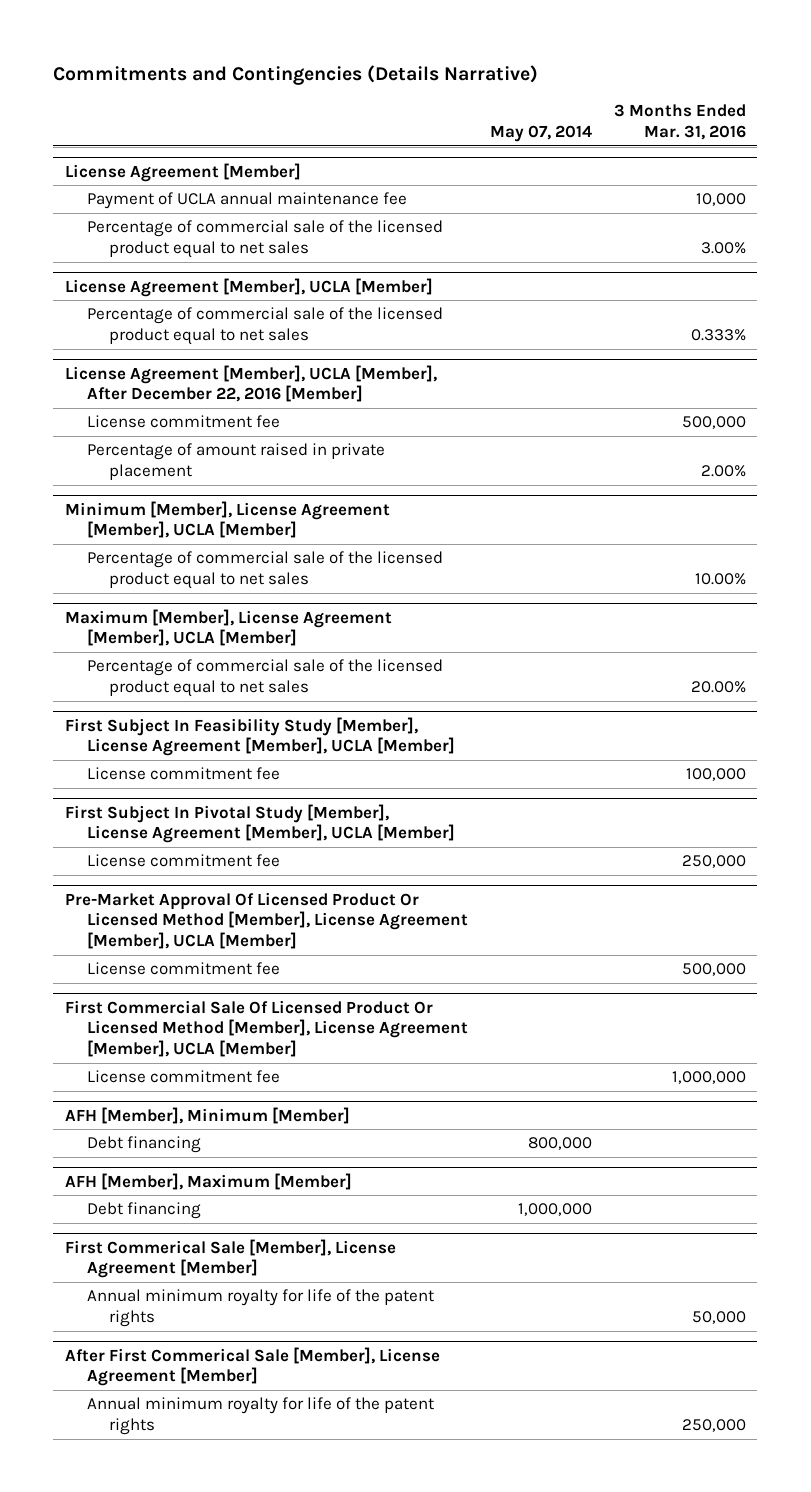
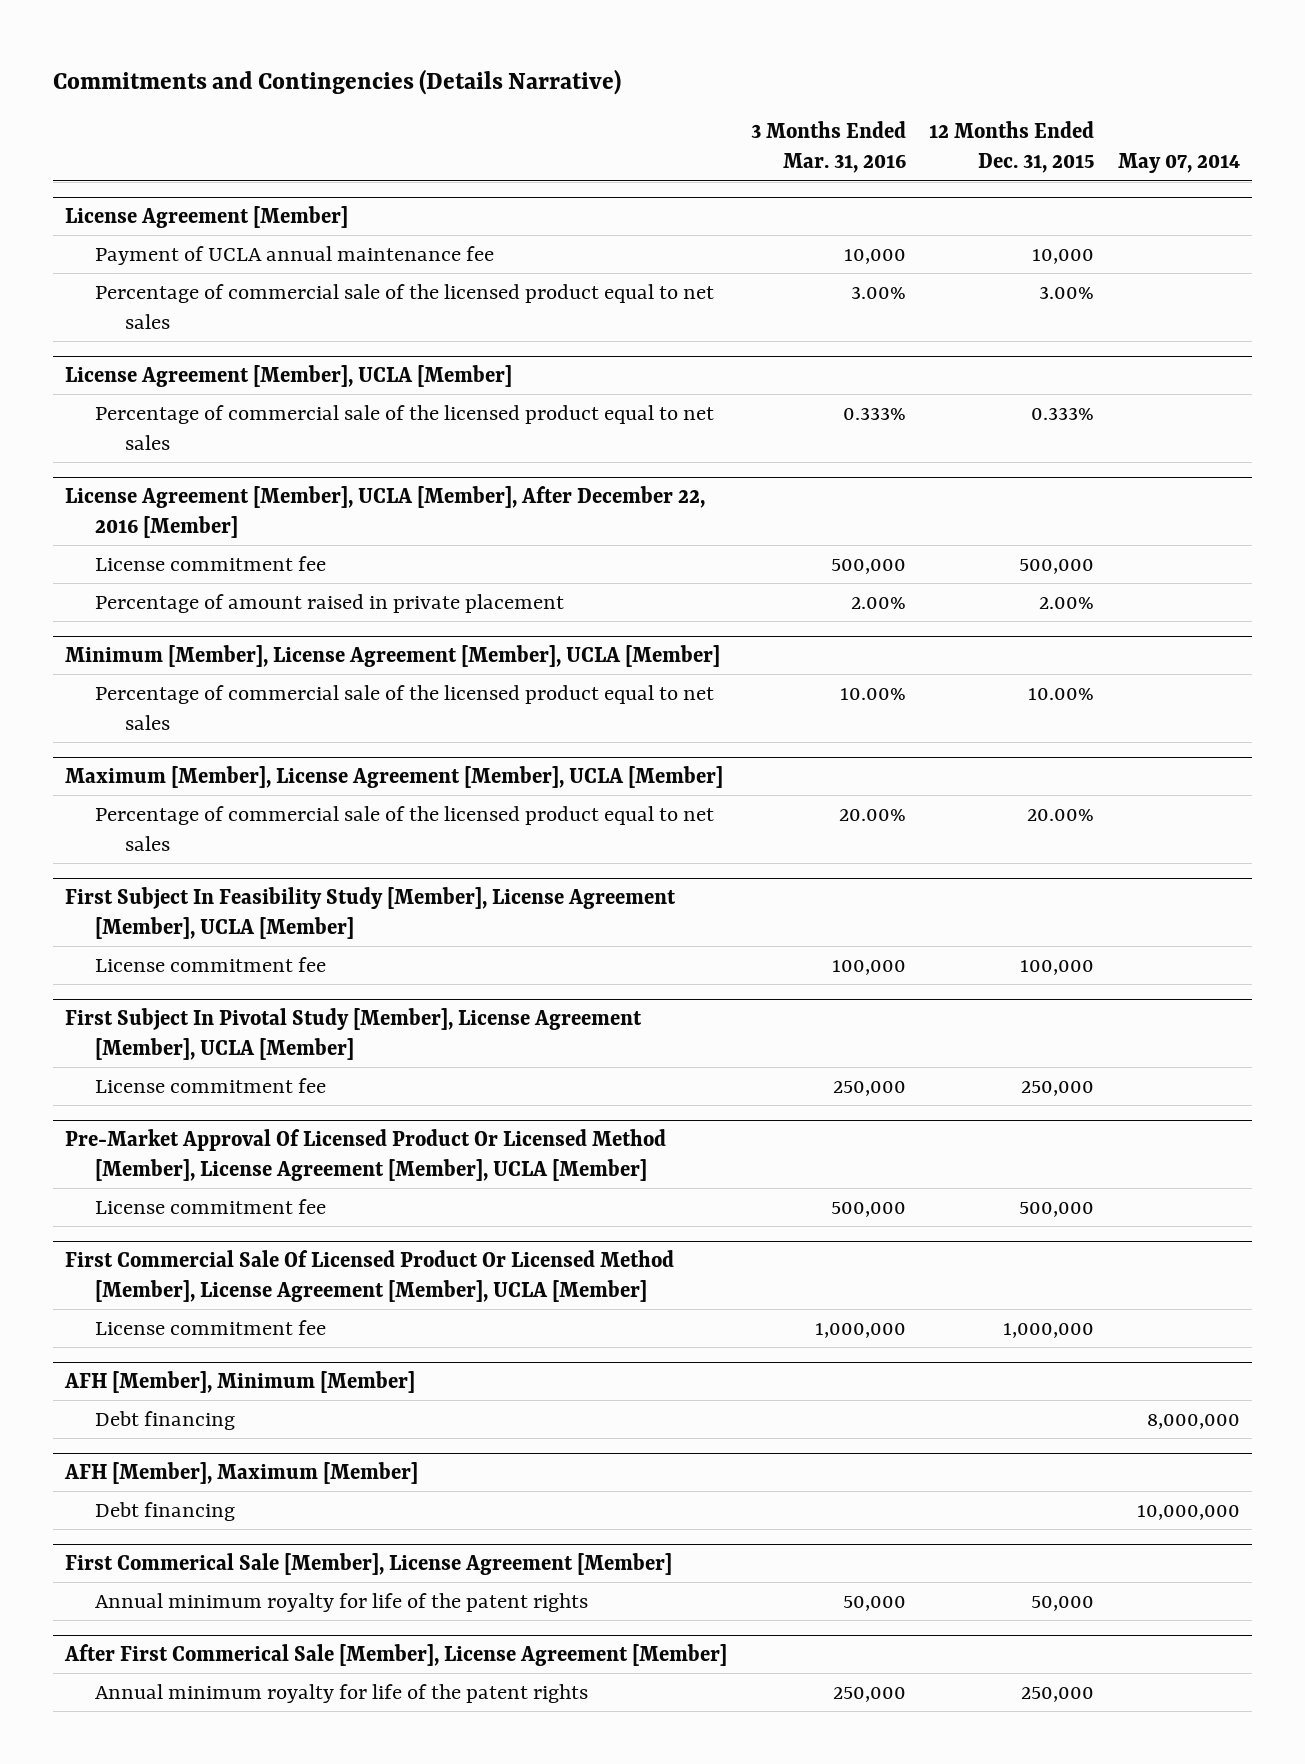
- | May 07, 2014 | 3 Months Ended Mar. 31, 2016
+ | 3 Months Ended Mar. 31, 2016 | 12 Months Ended Dec. 31, 2015 | May 07, 2014
@ AFH [Member], Minimum [Member]
- Debt financing | 800,000 |
+ Debt financing | | | 8,000,000
@ AFH [Member], Maximum [Member]
- Debt financing | 1,000,000 |
+ Debt financing | | | 10,000,000

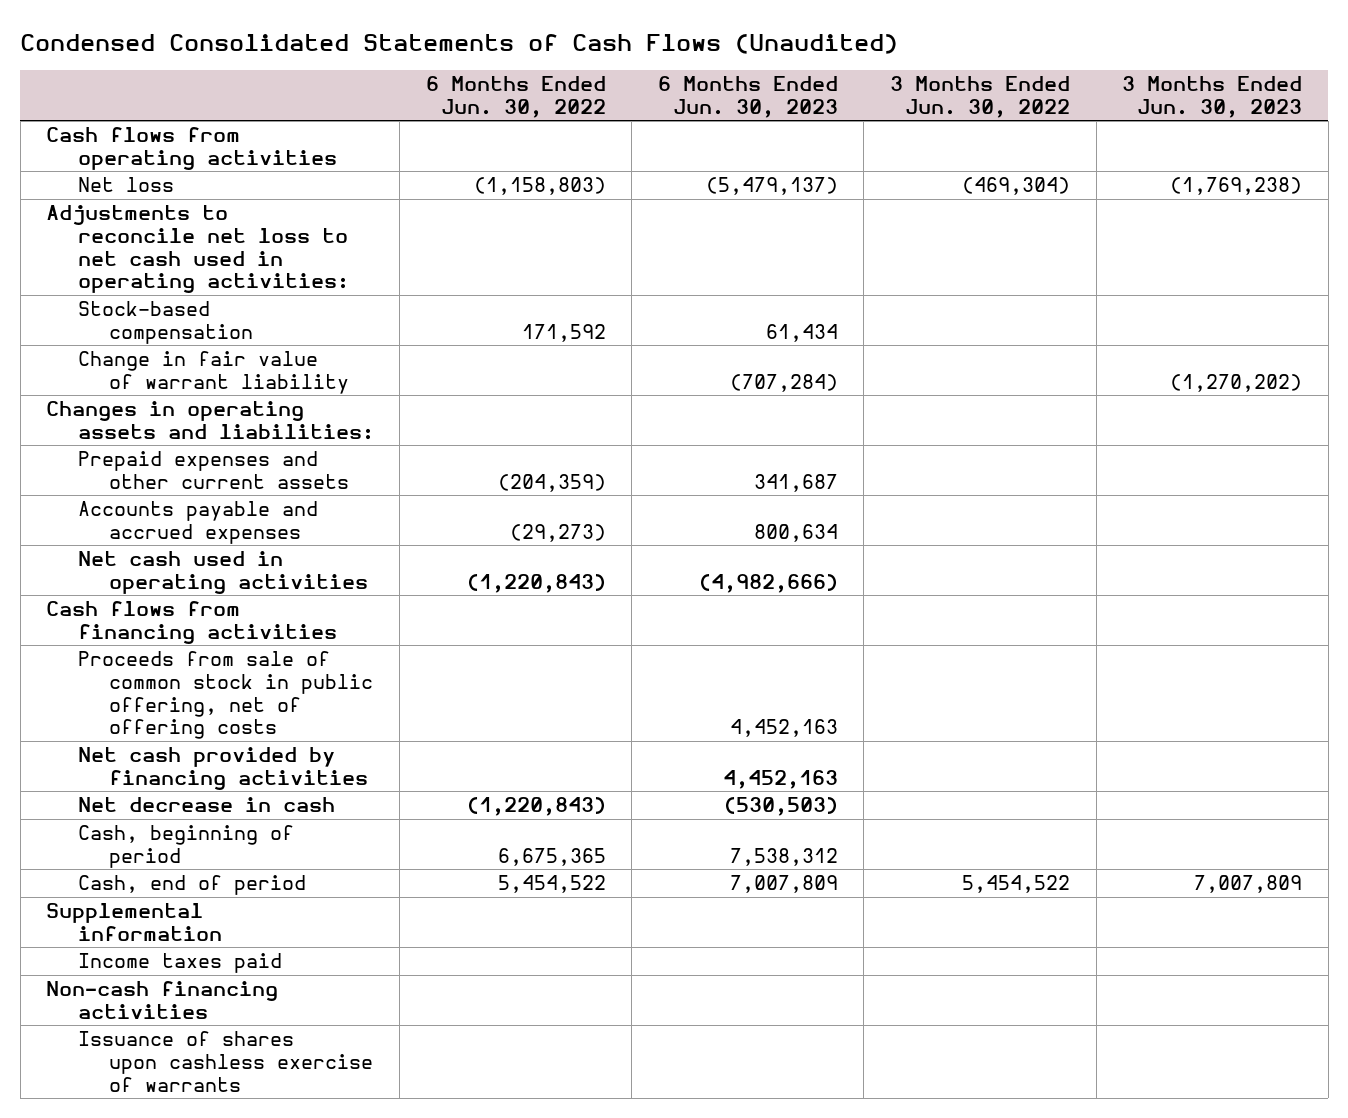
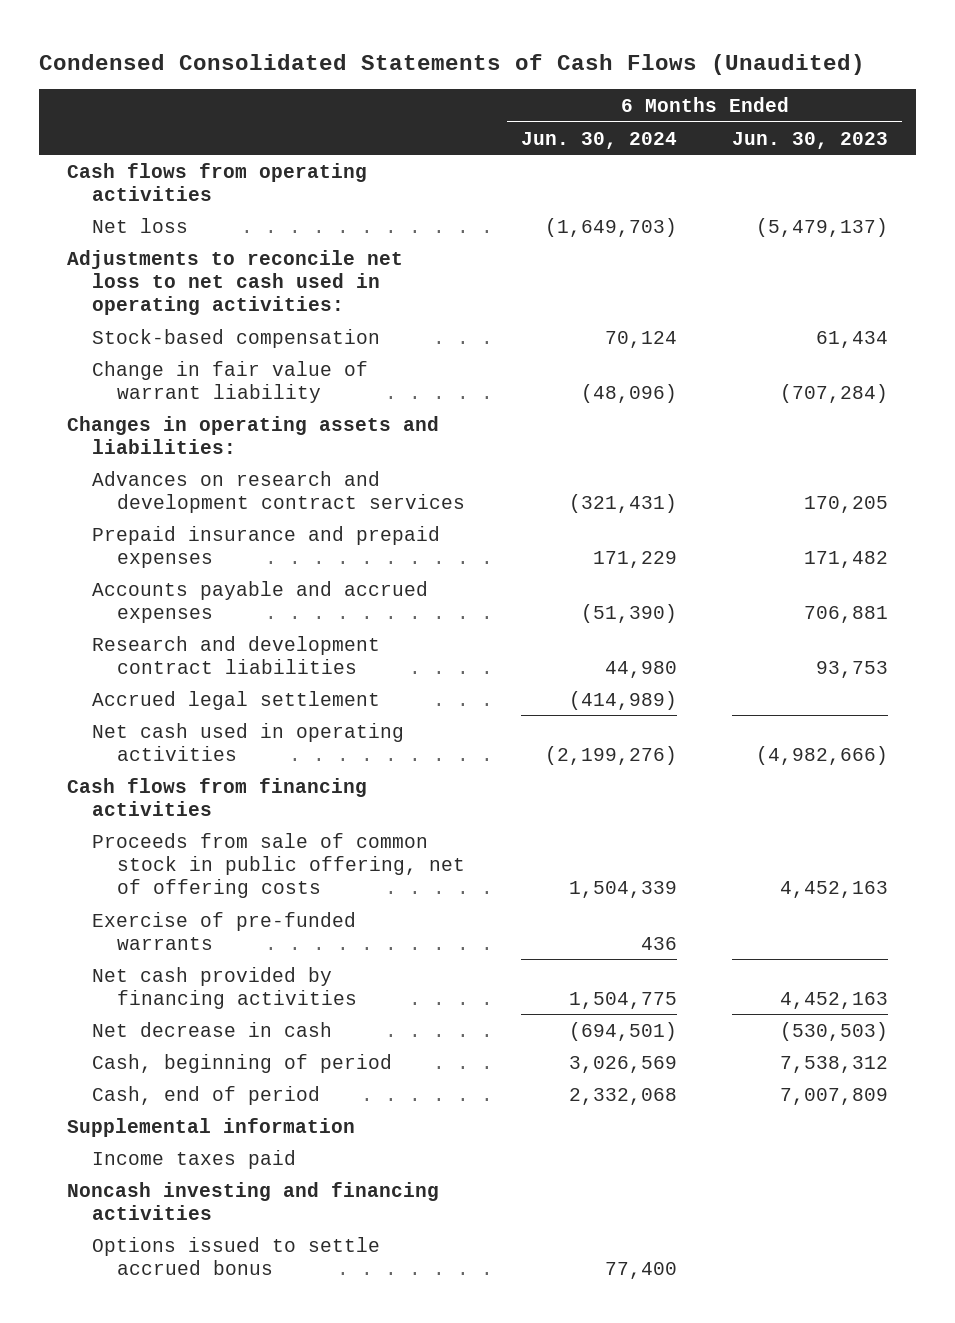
- | 6 Months Ended Jun. 30, 2022 | 6 Months Ended Jun. 30, 2023 | 3 Months Ended Jun. 30, 2022 | 3 Months Ended Jun. 30, 2023
+ | 6 Months Ended Jun. 30, 2024 | 6 Months Ended Jun. 30, 2023
- Prepaid expenses and other current assets | (204,359) | 341,687 | |
- Accounts payable and accrued expenses | (29,273) | 800,634 | |
+ Advances on research and development contract services | (321,431) | 170,205
+ Prepaid insurance and prepaid expenses | 171,229 | 171,482
+ Accounts payable and accrued expenses | (51,390) | 706,881
+ Research and development contract liabilities | 44,980 | 93,753
+ Accrued legal settlement | (414,989) |
+ Exercise of pre-funded warrants | 436 |
- Non-cash financing activities
- Issuance of shares upon cashless exercise of warrants
+ Noncash investing and financing activities
+ Options issued to settle accrued bonus | 77,400 |

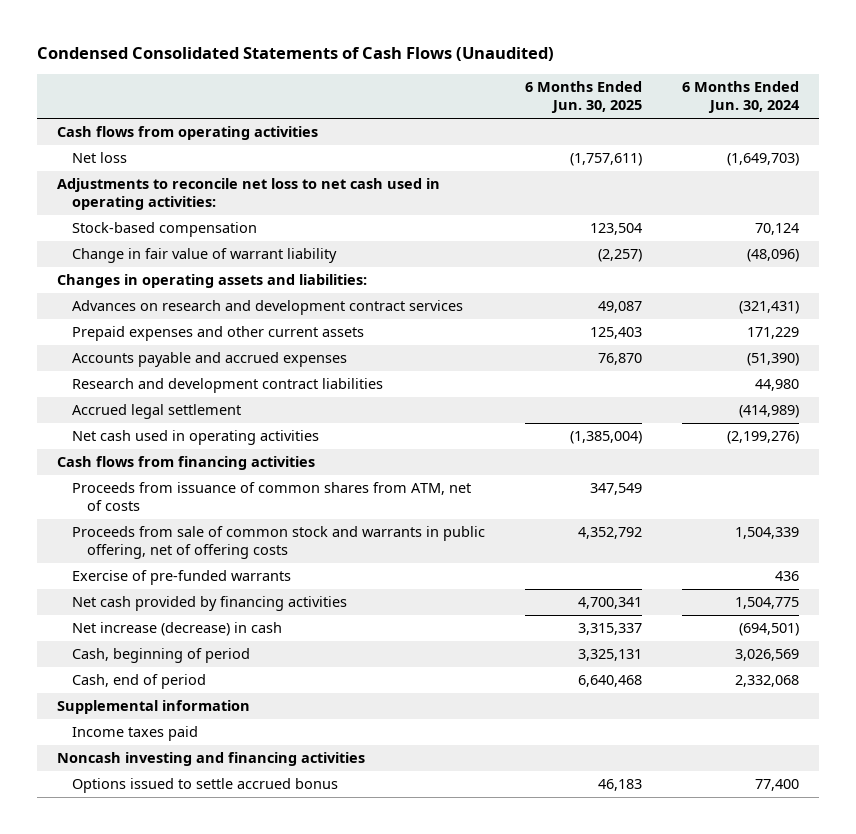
- | 6 Months Ended Jun. 30, 2024 | 6 Months Ended Jun. 30, 2023
+ | 6 Months Ended Jun. 30, 2025 | 6 Months Ended Jun. 30, 2024
- Prepaid insurance and prepaid expenses | 171,229 | 171,482
+ Prepaid expenses and other current assets | 125,403 | 171,229
- Proceeds from sale of common stock in public offering, net of offering costs | 1,504,339 | 4,452,163
+ Proceeds from issuance of common shares from ATM, net of costs | 347,549 |
+ Proceeds from sale of common stock and warrants in public offering, net of offering costs | 4,352,792 | 1,504,339
- Net decrease in cash | (694,501) | (530,503)
+ Net increase (decrease) in cash | 3,315,337 | (694,501)

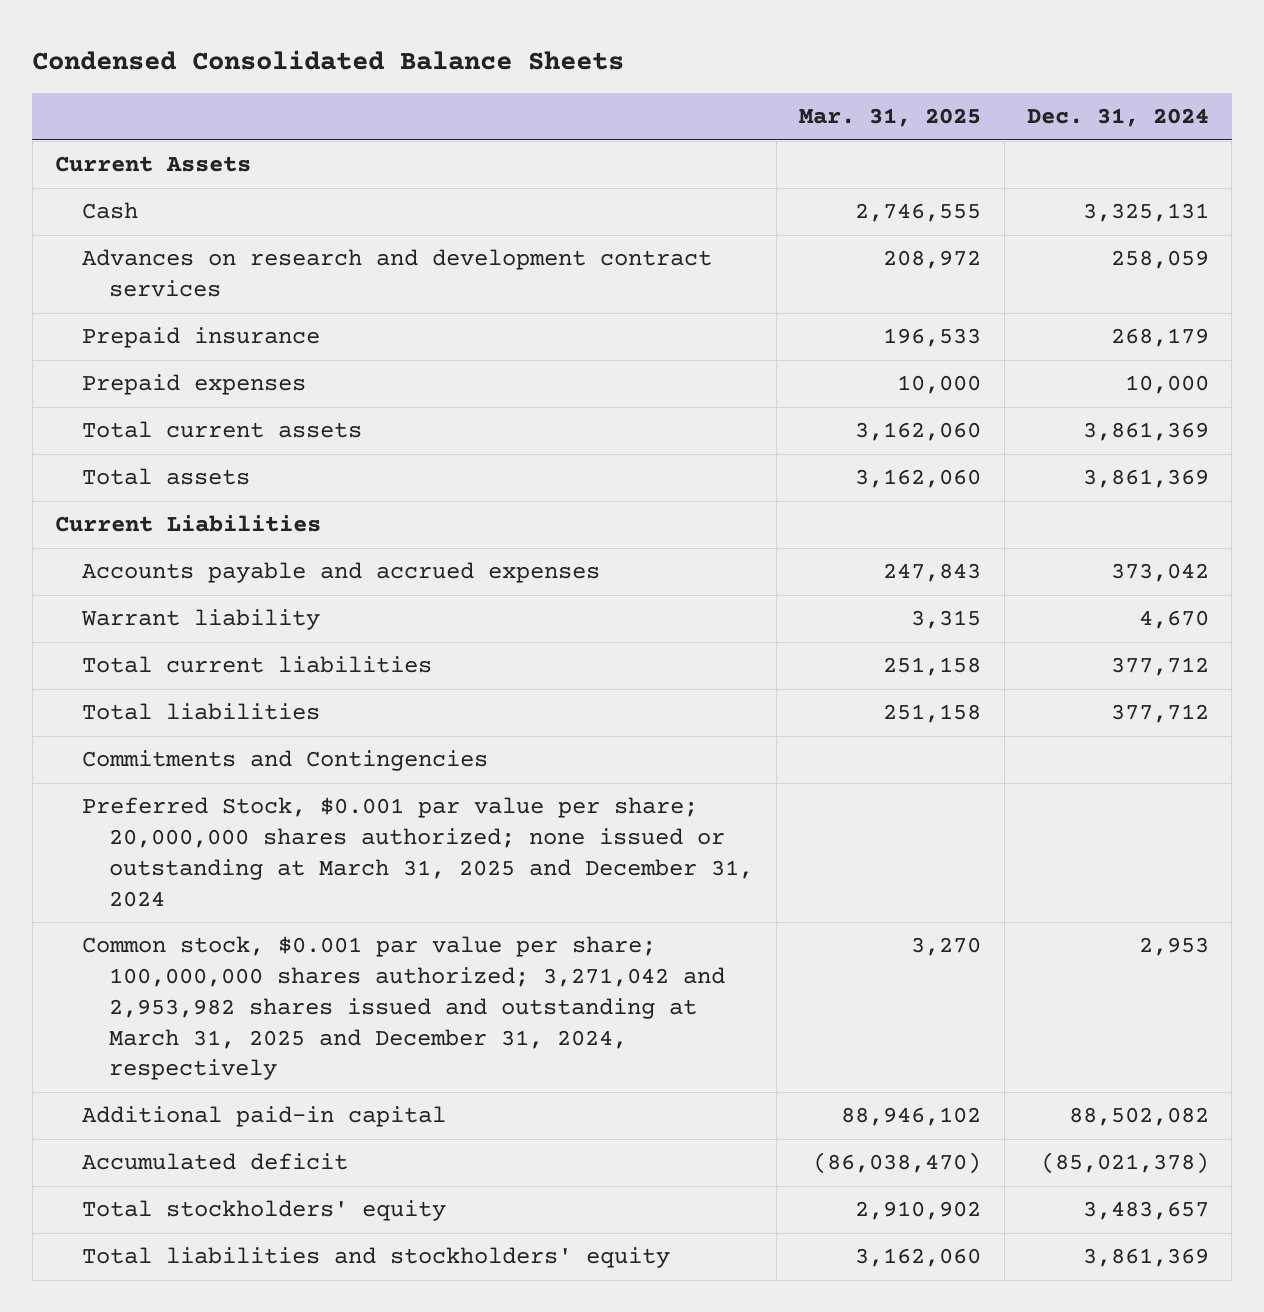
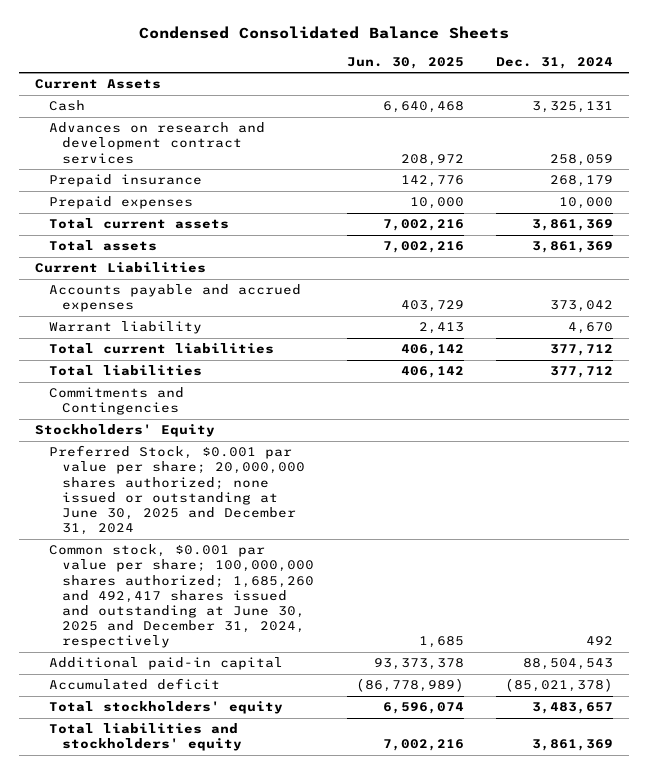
- | Mar. 31, 2025 | Dec. 31, 2024
+ | Jun. 30, 2025 | Dec. 31, 2024
- Preferred Stock, $0.001 par value per share; 20,000,000 shares authorized; none issued or outstanding at March 31, 2025 and December 31, 2024
- Common stock, $0.001 par value per share; 100,000,000 shares authorized; 3,271,042 and 2,953,982 shares issued and outstanding at March 31, 2025 and December 31, 2024, respectively | 3,270 | 2,953
- Additional paid-in capital | 88,946,102 | 88,502,082
+ Stockholders' Equity
+ Preferred Stock, $0.001 par value per share; 20,000,000 shares authorized; none issued or outstanding at June 30, 2025 and December 31, 2024
+ Common stock, $0.001 par value per share; 100,000,000 shares authorized; 1,685,260 and 492,417 shares issued and outstanding at June 30, 2025 and December 31, 2024, respectively | 1,685 | 492
+ Additional paid-in capital | 93,373,378 | 88,504,543

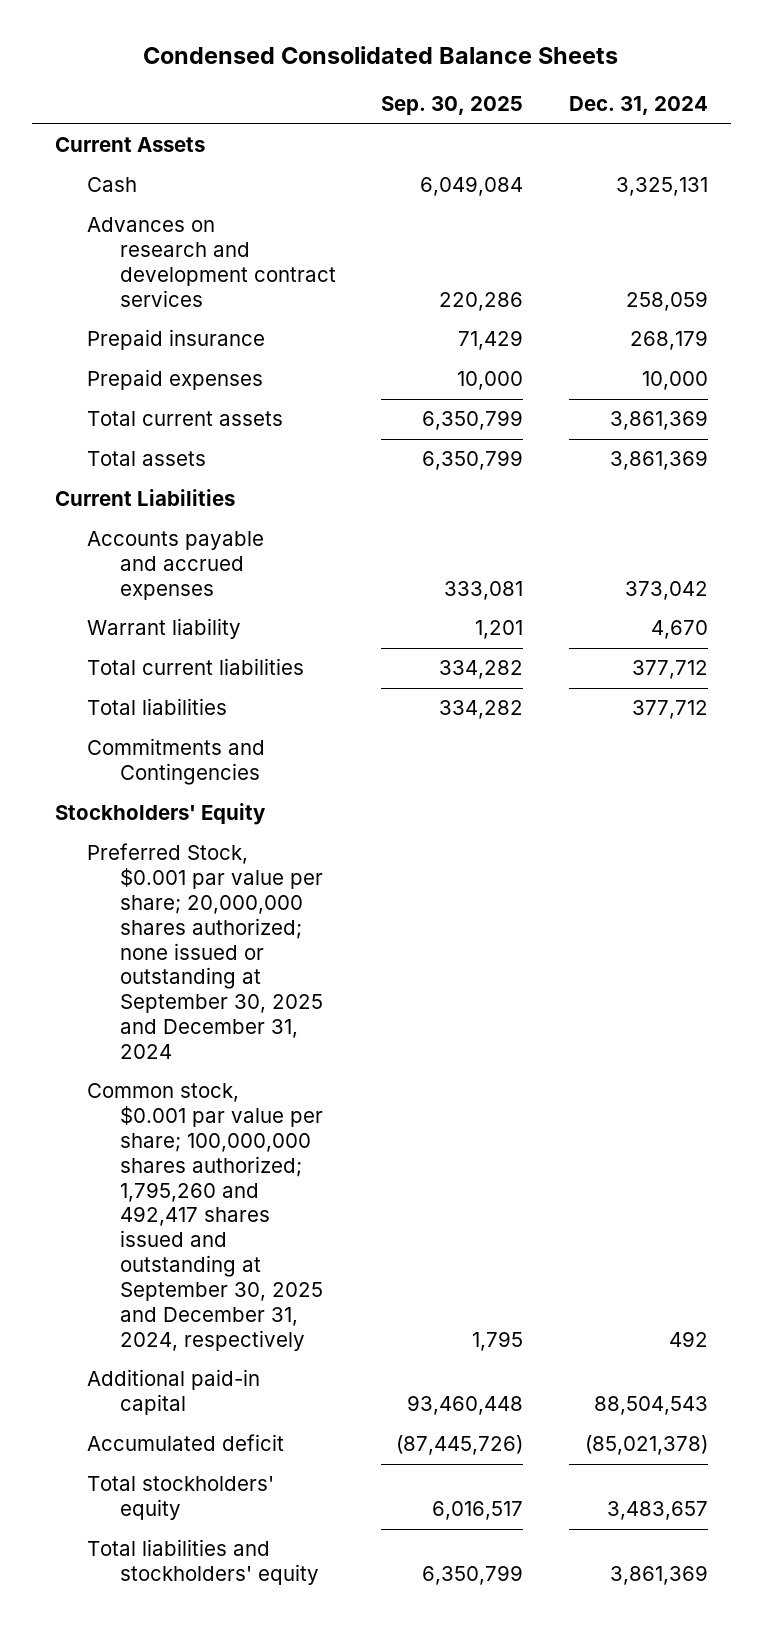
- | Jun. 30, 2025 | Dec. 31, 2024
+ | Sep. 30, 2025 | Dec. 31, 2024
- Preferred Stock, $0.001 par value per share; 20,000,000 shares authorized; none issued or outstanding at June 30, 2025 and December 31, 2024
- Common stock, $0.001 par value per share; 100,000,000 shares authorized; 1,685,260 and 492,417 shares issued and outstanding at June 30, 2025 and December 31, 2024, respectively | 1,685 | 492
+ Preferred Stock, $0.001 par value per share; 20,000,000 shares authorized; none issued or outstanding at September 30, 2025 and December 31, 2024
+ Common stock, $0.001 par value per share; 100,000,000 shares authorized; 1,795,260 and 492,417 shares issued and outstanding at September 30, 2025 and December 31, 2024, respectively | 1,795 | 492

